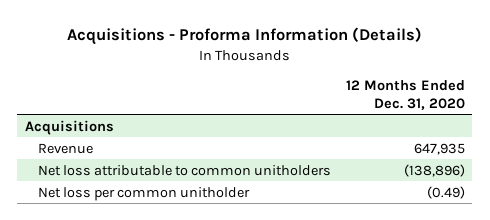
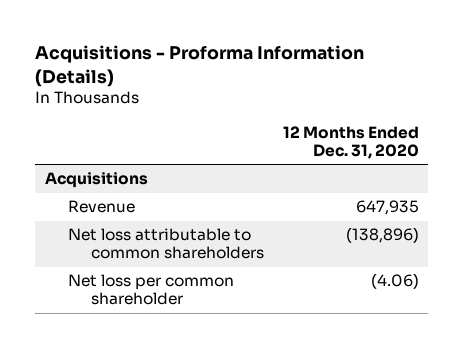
- Net loss attributable to common unitholders | (138,896)
- Net loss per common unitholder | (0.49)
+ Net loss attributable to common shareholders | (138,896)
+ Net loss per common shareholder | (4.06)

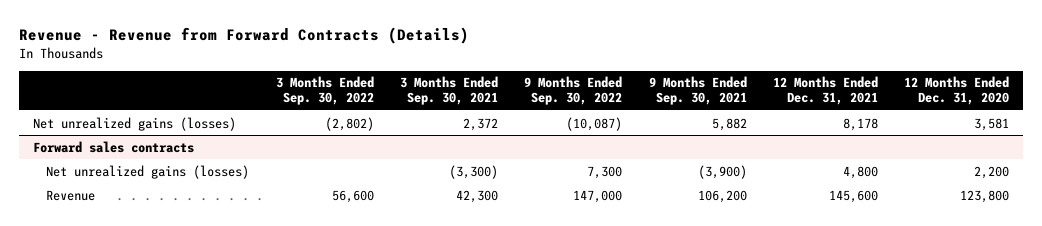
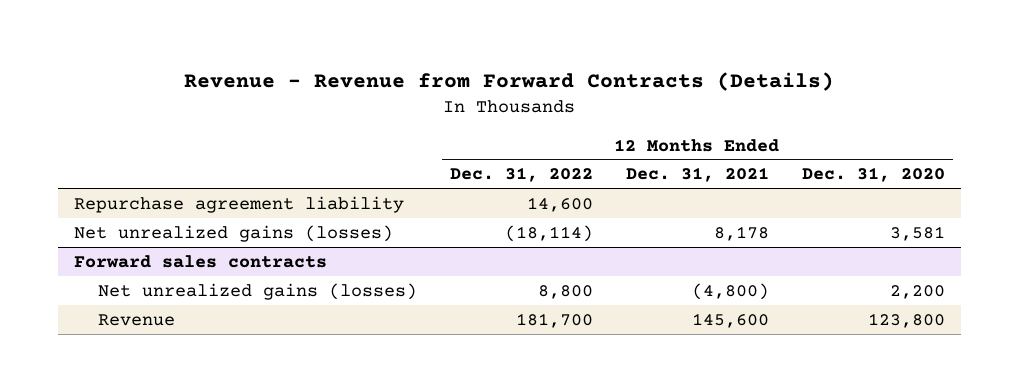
- | 3 Months Ended Sep. 30, 2022 | 3 Months Ended Sep. 30, 2021 | 9 Months Ended Sep. 30, 2022 | 9 Months Ended Sep. 30, 2021 | 12 Months Ended Dec. 31, 2021 | 12 Months Ended Dec. 31, 2020
+ | 12 Months Ended Dec. 31, 2022 | 12 Months Ended Dec. 31, 2021 | 12 Months Ended Dec. 31, 2020
+ Repurchase agreement liability | 14,600 | |
@ Forward sales contracts
- Net unrealized gains (losses) | | (3,300) | 7,300 | (3,900) | 4,800 | 2,200
+ Net unrealized gains (losses) | 8,800 | (4,800) | 2,200

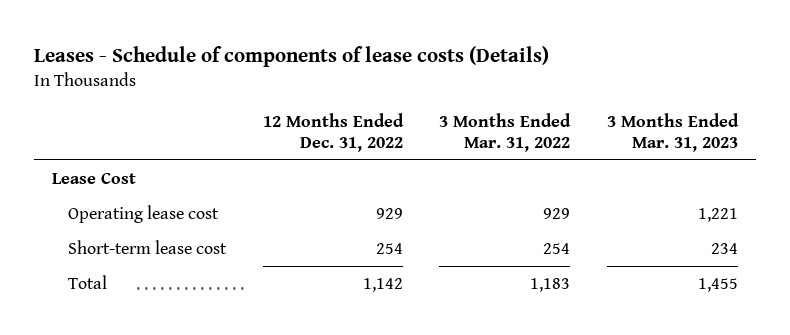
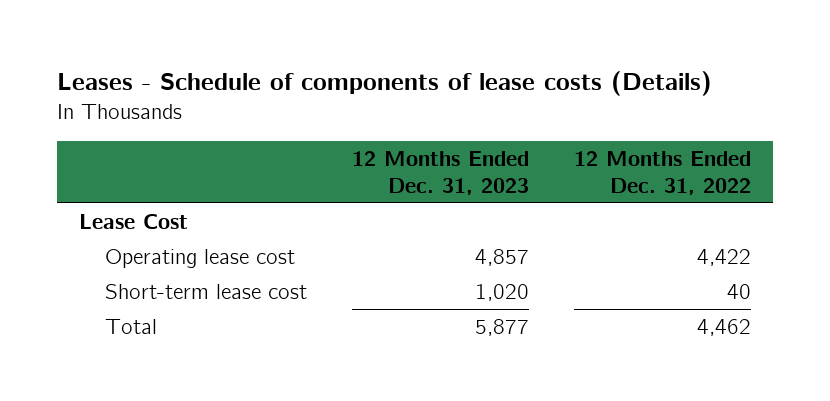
- | 12 Months Ended Dec. 31, 2022 | 3 Months Ended Mar. 31, 2022 | 3 Months Ended Mar. 31, 2023
+ | 12 Months Ended Dec. 31, 2023 | 12 Months Ended Dec. 31, 2022
- Operating lease cost | 929 | 929 | 1,221
- Short-term lease cost | 254 | 254 | 234
- Total | 1,142 | 1,183 | 1,455
+ Operating lease cost | 4,857 | 4,422
+ Short-term lease cost | 1,020 | 40
+ Total | 5,877 | 4,462

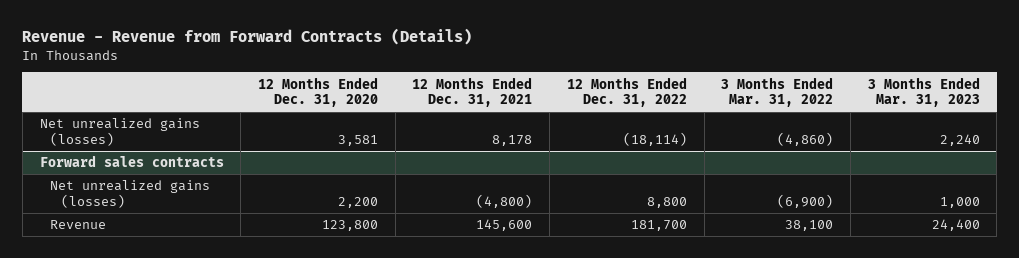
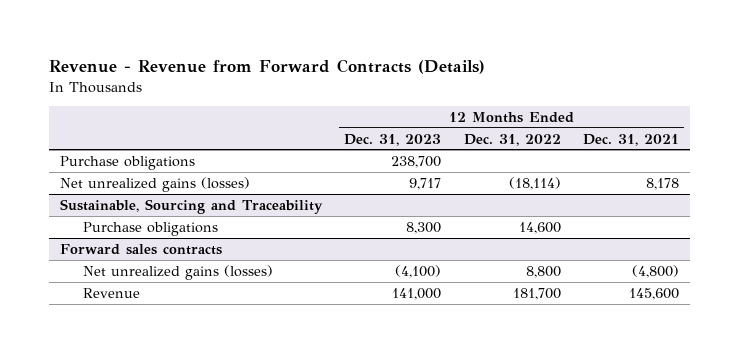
- | 12 Months Ended Dec. 31, 2020 | 12 Months Ended Dec. 31, 2021 | 12 Months Ended Dec. 31, 2022 | 3 Months Ended Mar. 31, 2022 | 3 Months Ended Mar. 31, 2023
+ | 12 Months Ended Dec. 31, 2023 | 12 Months Ended Dec. 31, 2022 | 12 Months Ended Dec. 31, 2021
+ Purchase obligations | 238,700 | |
+ Sustainable, Sourcing and Traceability
+ Purchase obligations | 8,300 | 14,600 |

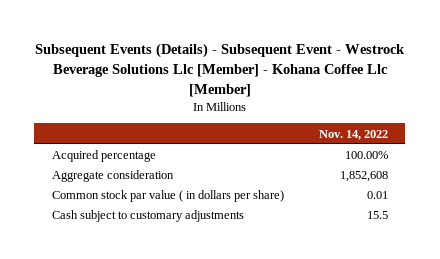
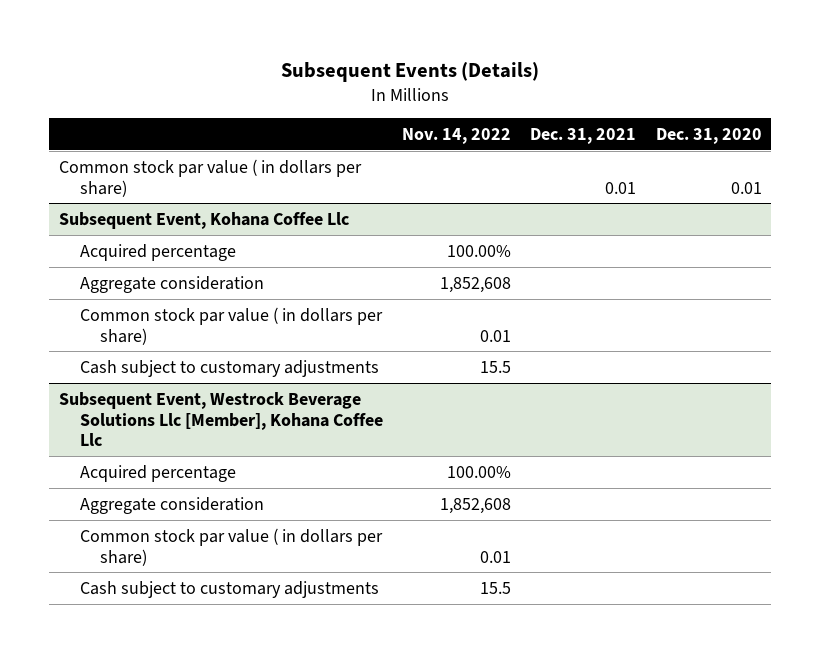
- Subsequent Events (Details) - Subsequent Event - Westrock Beverage Solutions Llc [Member] - Kohana Coffee Llc [Member]
+ Subsequent Events (Details)
- | Nov. 14, 2022
+ | Nov. 14, 2022 | Dec. 31, 2021 | Dec. 31, 2020
+ Common stock par value ( in dollars per share) | | 0.01 | 0.01
+ Subsequent Event, Kohana Coffee Llc
+ Subsequent Event, Westrock Beverage Solutions Llc [Member], Kohana Coffee Llc
+ Acquired percentage | 100.00% | |
+ Aggregate consideration | 1,852,608 | |
+ Common stock par value ( in dollars per share) | 0.01 | |
+ Cash subject to customary adjustments | 15.5 | |

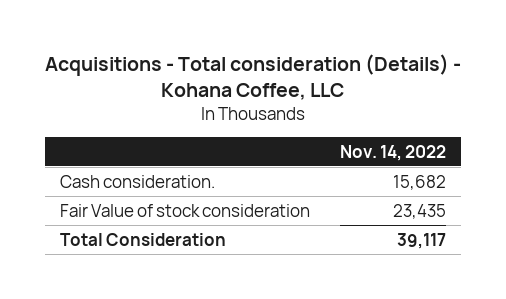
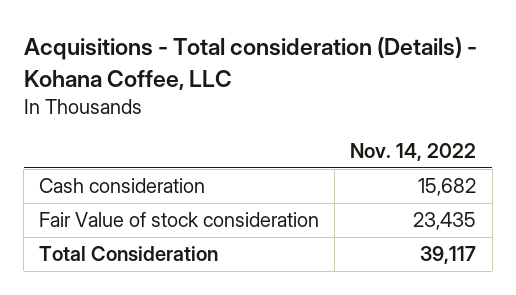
- Cash consideration. | 15,682
+ Cash consideration | 15,682

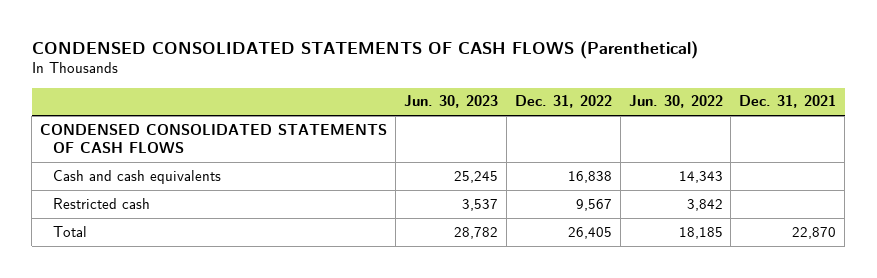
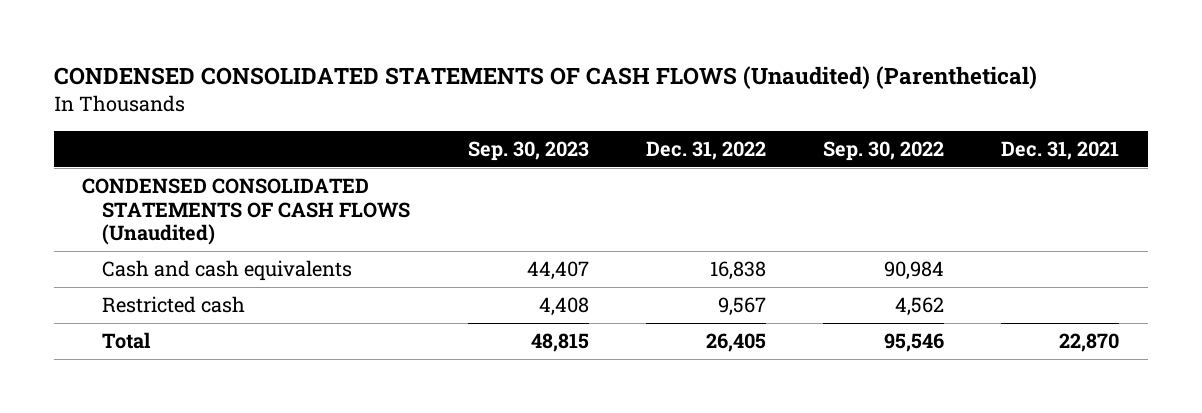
- CONDENSED CONSOLIDATED STATEMENTS OF CASH FLOWS (Parenthetical)
+ CONDENSED CONSOLIDATED STATEMENTS OF CASH FLOWS (Unaudited) (Parenthetical)
- | Jun. 30, 2023 | Dec. 31, 2022 | Jun. 30, 2022 | Dec. 31, 2021
+ | Sep. 30, 2023 | Dec. 31, 2022 | Sep. 30, 2022 | Dec. 31, 2021
- CONDENSED CONSOLIDATED STATEMENTS OF CASH FLOWS
+ CONDENSED CONSOLIDATED STATEMENTS OF CASH FLOWS (Unaudited)

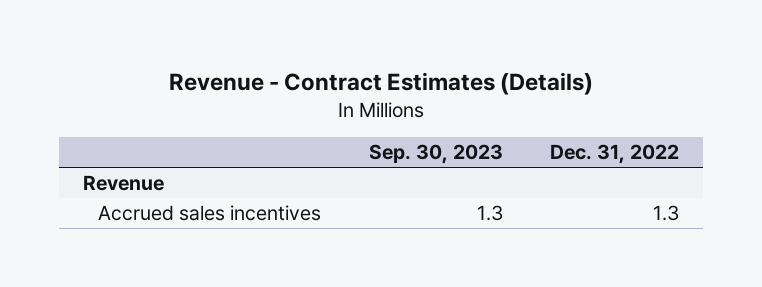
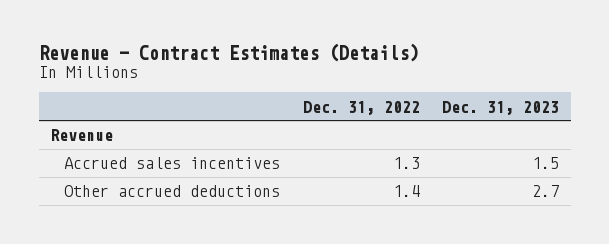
- | Sep. 30, 2023 | Dec. 31, 2022
+ | Dec. 31, 2022 | Dec. 31, 2023
+ Other accrued deductions | 1.4 | 2.7

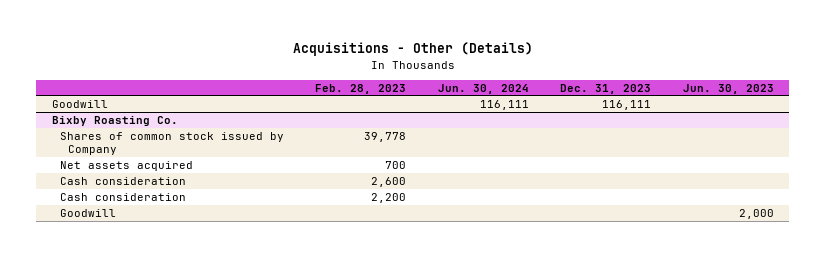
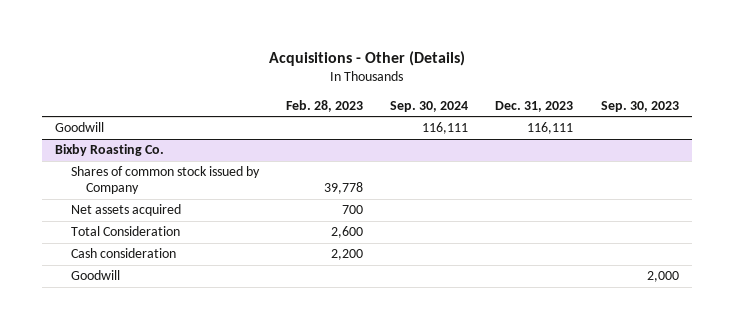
- | Feb. 28, 2023 | Jun. 30, 2024 | Dec. 31, 2023 | Jun. 30, 2023
+ | Feb. 28, 2023 | Sep. 30, 2024 | Dec. 31, 2023 | Sep. 30, 2023
@ Bixby Roasting Co.
- Cash consideration | 2,600 | | |
+ Total Consideration | 2,600 | | |

